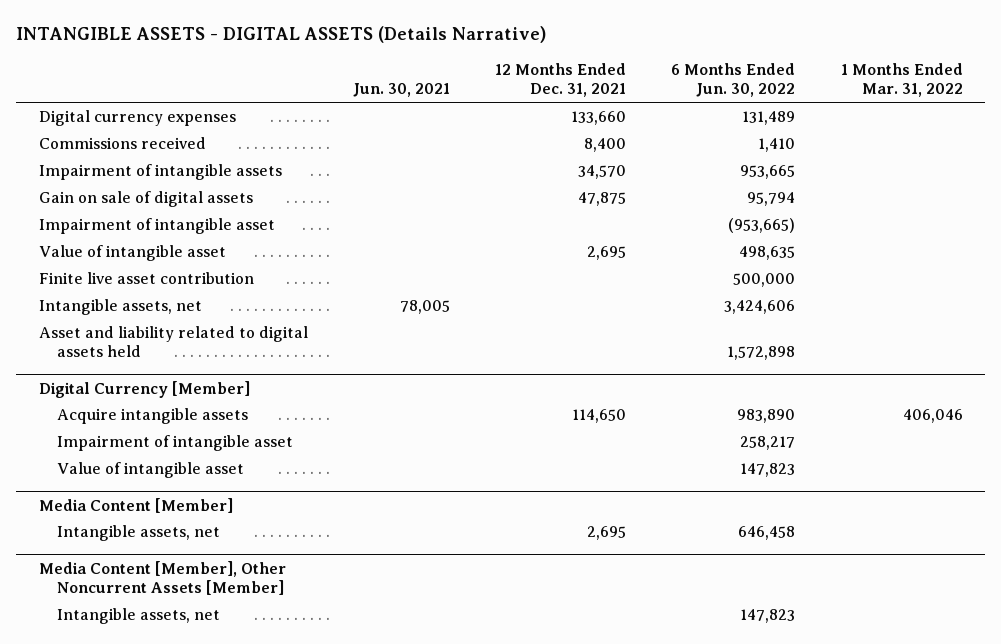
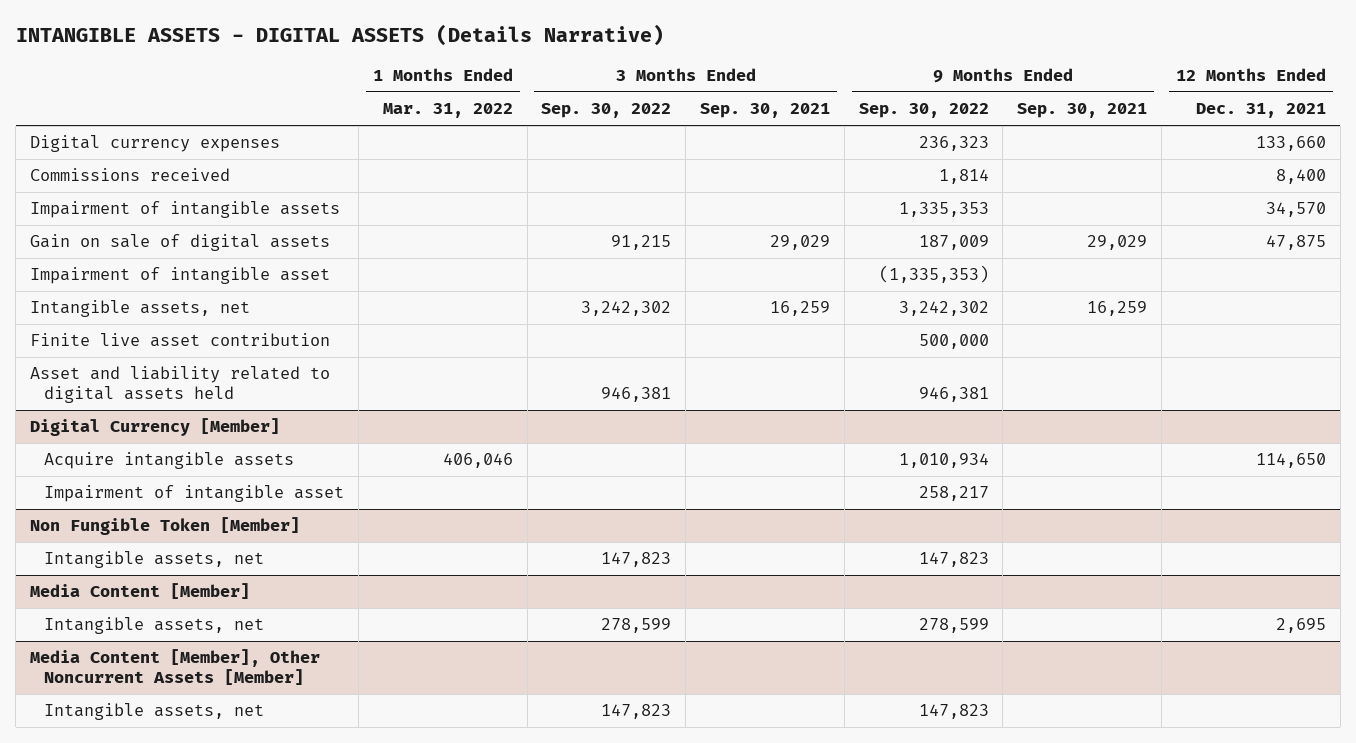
- | Jun. 30, 2021 | 12 Months Ended Dec. 31, 2021 | 6 Months Ended Jun. 30, 2022 | 1 Months Ended Mar. 31, 2022
+ | 1 Months Ended Mar. 31, 2022 | 3 Months Ended Sep. 30, 2022 | 3 Months Ended Sep. 30, 2021 | 9 Months Ended Sep. 30, 2022 | 9 Months Ended Sep. 30, 2021 | 12 Months Ended Dec. 31, 2021
- Value of intangible asset | | 2,695 | 498,635 |
moved down: Finite live asset contribution | | | | 500,000 | |
@ Digital Currency [Member]
- Value of intangible asset | | | 147,823 |
+ Non Fungible Token [Member]
+ Intangible assets, net | | 147,823 | | 147,823 | |

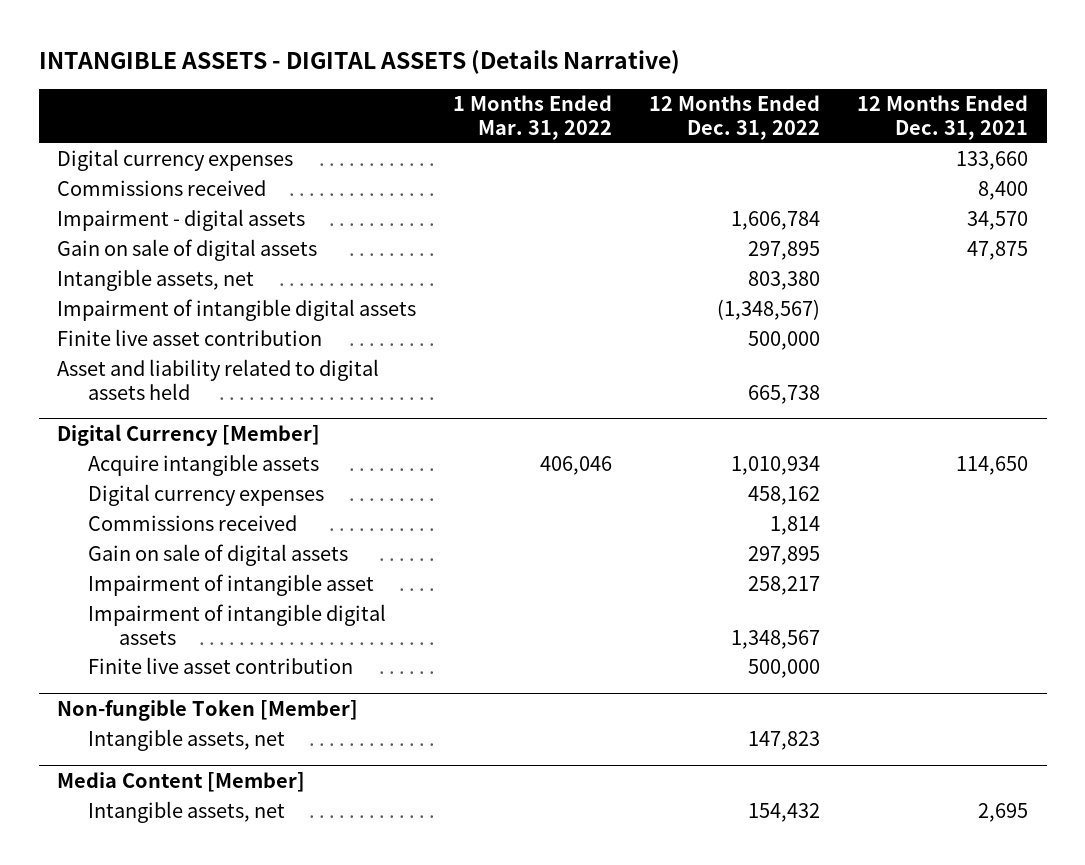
- | 1 Months Ended Mar. 31, 2022 | 3 Months Ended Sep. 30, 2022 | 3 Months Ended Sep. 30, 2021 | 9 Months Ended Sep. 30, 2022 | 9 Months Ended Sep. 30, 2021 | 12 Months Ended Dec. 31, 2021
+ | 1 Months Ended Mar. 31, 2022 | 12 Months Ended Dec. 31, 2022 | 12 Months Ended Dec. 31, 2021
- Impairment of intangible assets | | | | 1,335,353 | | 34,570
+ Impairment - digital assets | | 1,606,784 | 34,570
- Impairment of intangible asset | | | | (1,335,353) | |
+ Impairment of intangible digital assets | | (1,348,567) |
@ Digital Currency [Member]
+ Digital currency expenses | | 458,162 |
+ Commissions received | | 1,814 |
+ Gain on sale of digital assets | | 297,895 |
- Non Fungible Token [Member]
@ Digital Currency [Member]
+ Impairment of intangible digital assets | | 1,348,567 |
+ Finite live asset contribution | | 500,000 |
+ Non-fungible Token [Member]
- Media Content [Member], Other Noncurrent Assets [Member]
- Intangible assets, net | | 147,823 | | 147,823 | |

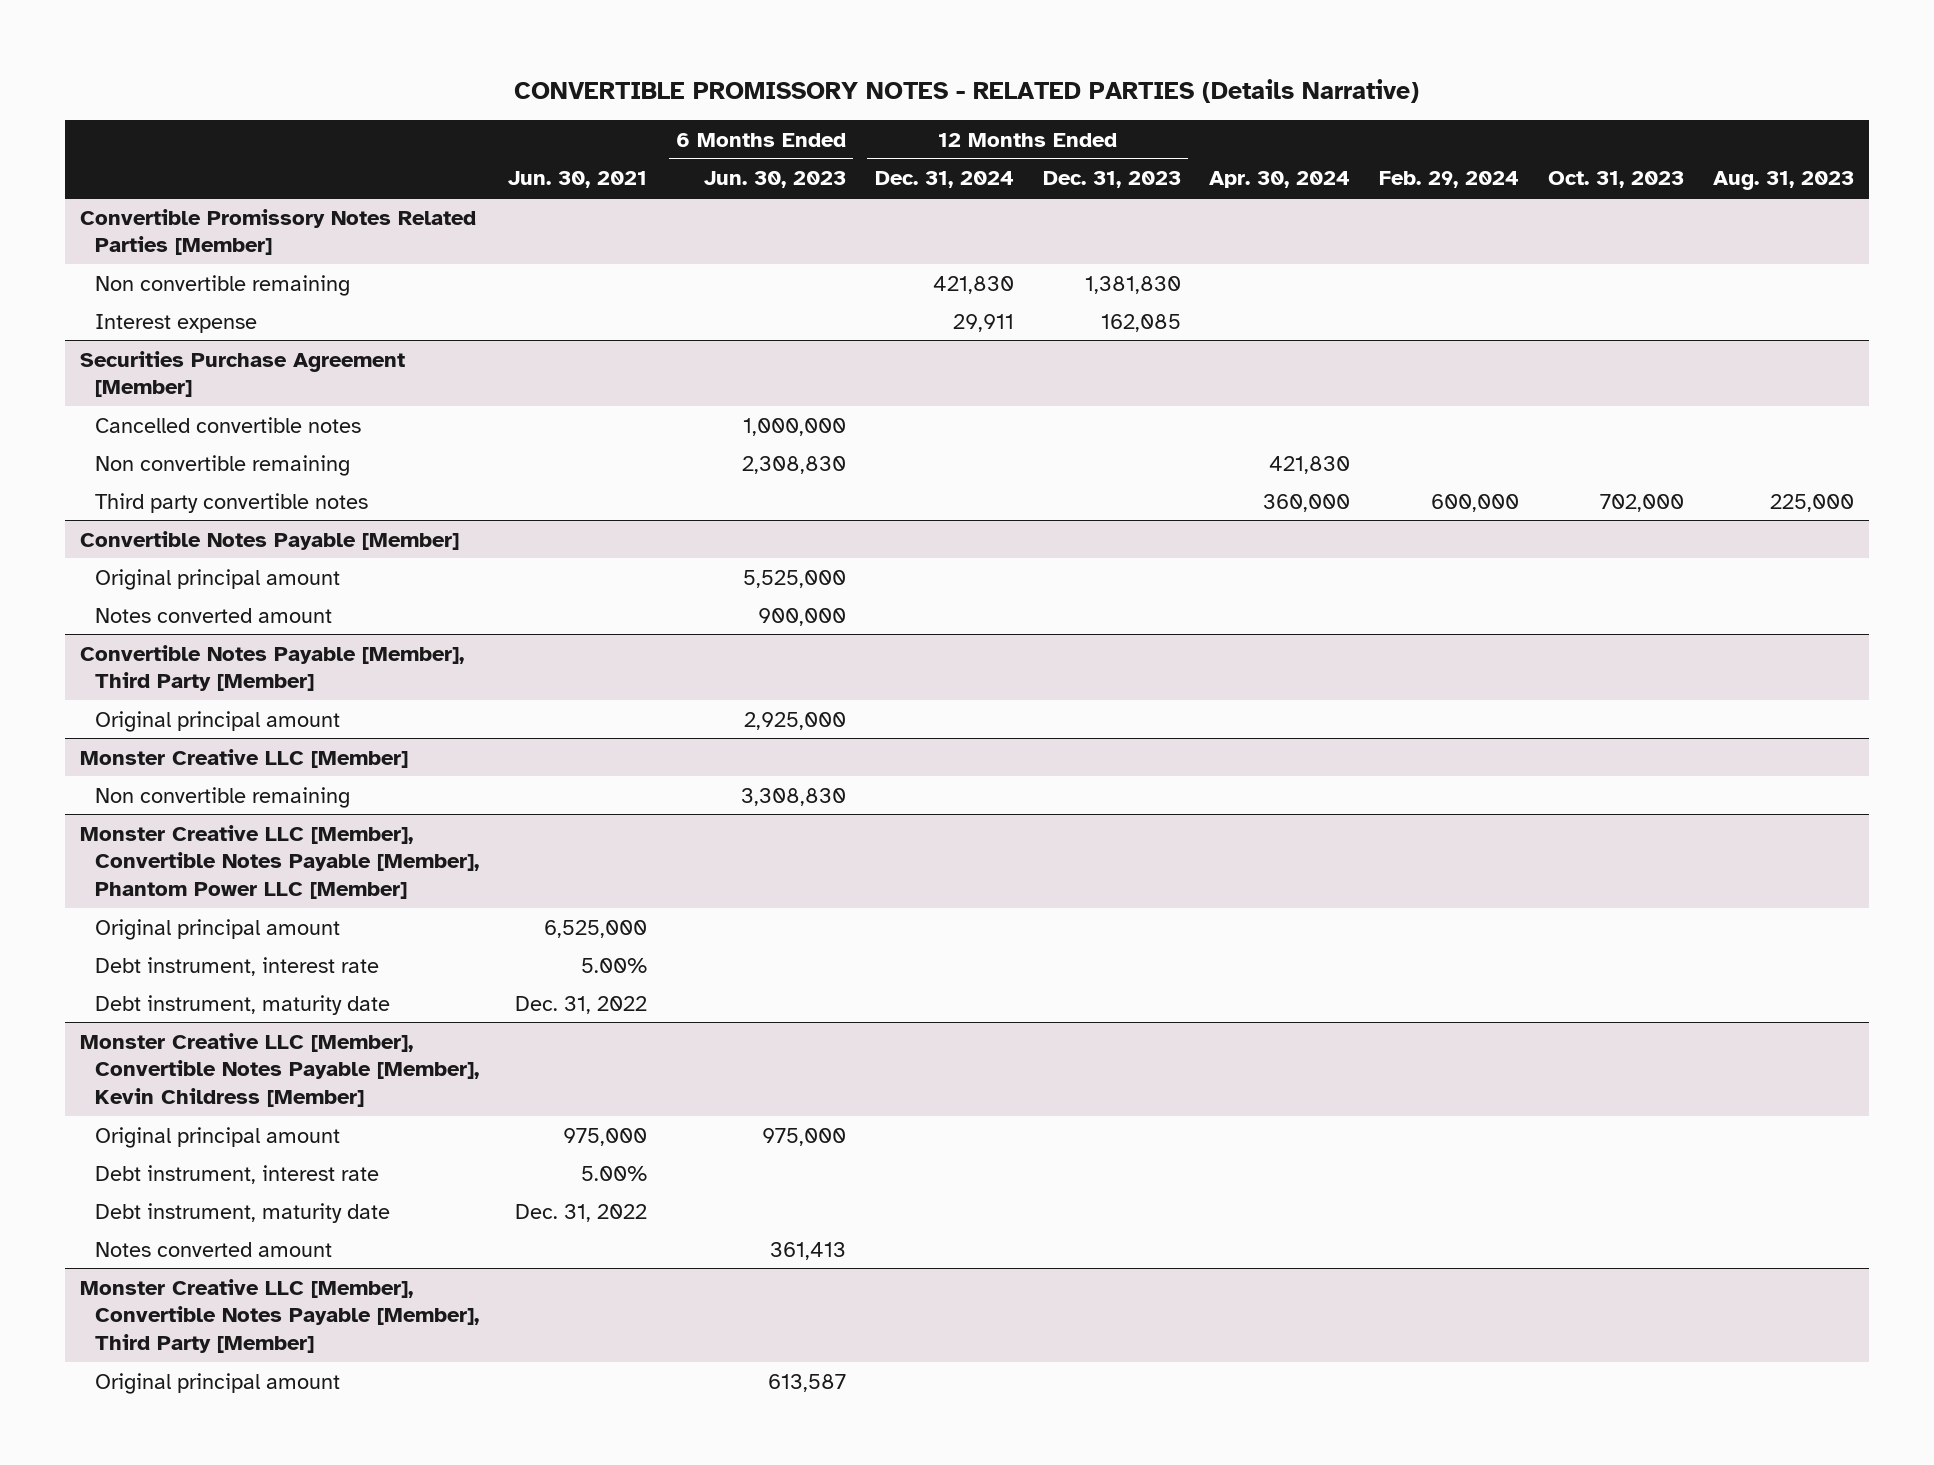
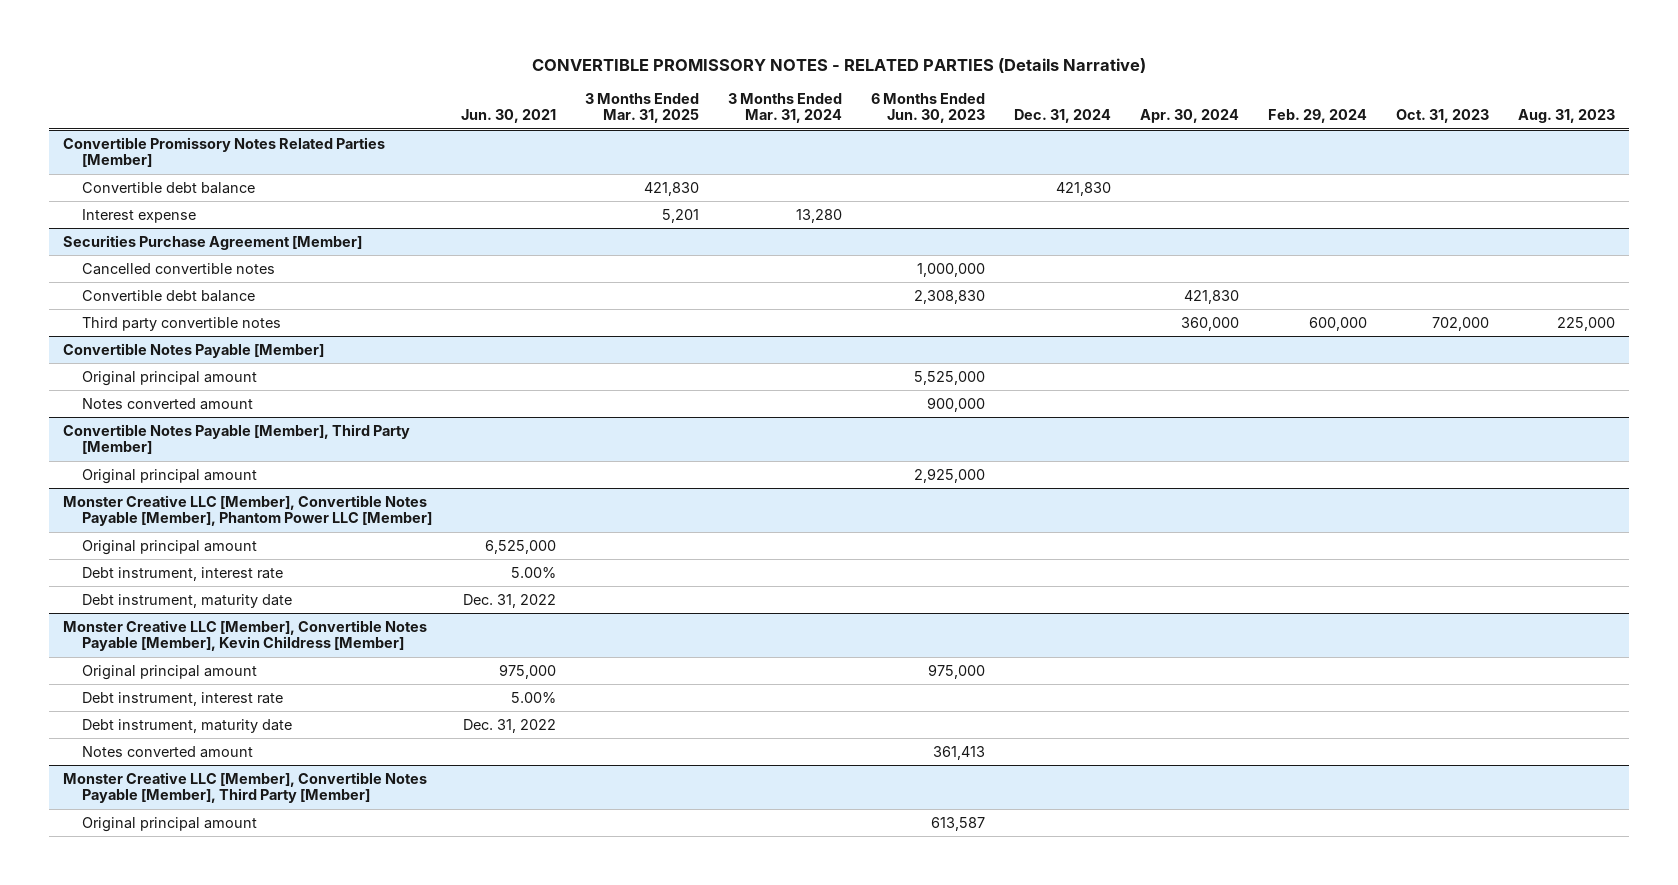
- | Jun. 30, 2021 | 6 Months Ended Jun. 30, 2023 | 12 Months Ended Dec. 31, 2024 | 12 Months Ended Dec. 31, 2023 | Apr. 30, 2024 | Feb. 29, 2024 | Oct. 31, 2023 | Aug. 31, 2023
+ | Jun. 30, 2021 | 3 Months Ended Mar. 31, 2025 | 3 Months Ended Mar. 31, 2024 | 6 Months Ended Jun. 30, 2023 | Dec. 31, 2024 | Apr. 30, 2024 | Feb. 29, 2024 | Oct. 31, 2023 | Aug. 31, 2023
@ Convertible Promissory Notes Related Parties [Member]
- Non convertible remaining | | | 421,830 | 1,381,830 | | | |
+ Convertible debt balance | | 421,830 | | | 421,830 | | | |
@ Securities Purchase Agreement [Member]
- Non convertible remaining | | 2,308,830 | | | 421,830 | | |
+ Convertible debt balance | | | | 2,308,830 | | 421,830 | | |
- Monster Creative LLC [Member]
- Non convertible remaining | | 3,308,830 | | | | | |

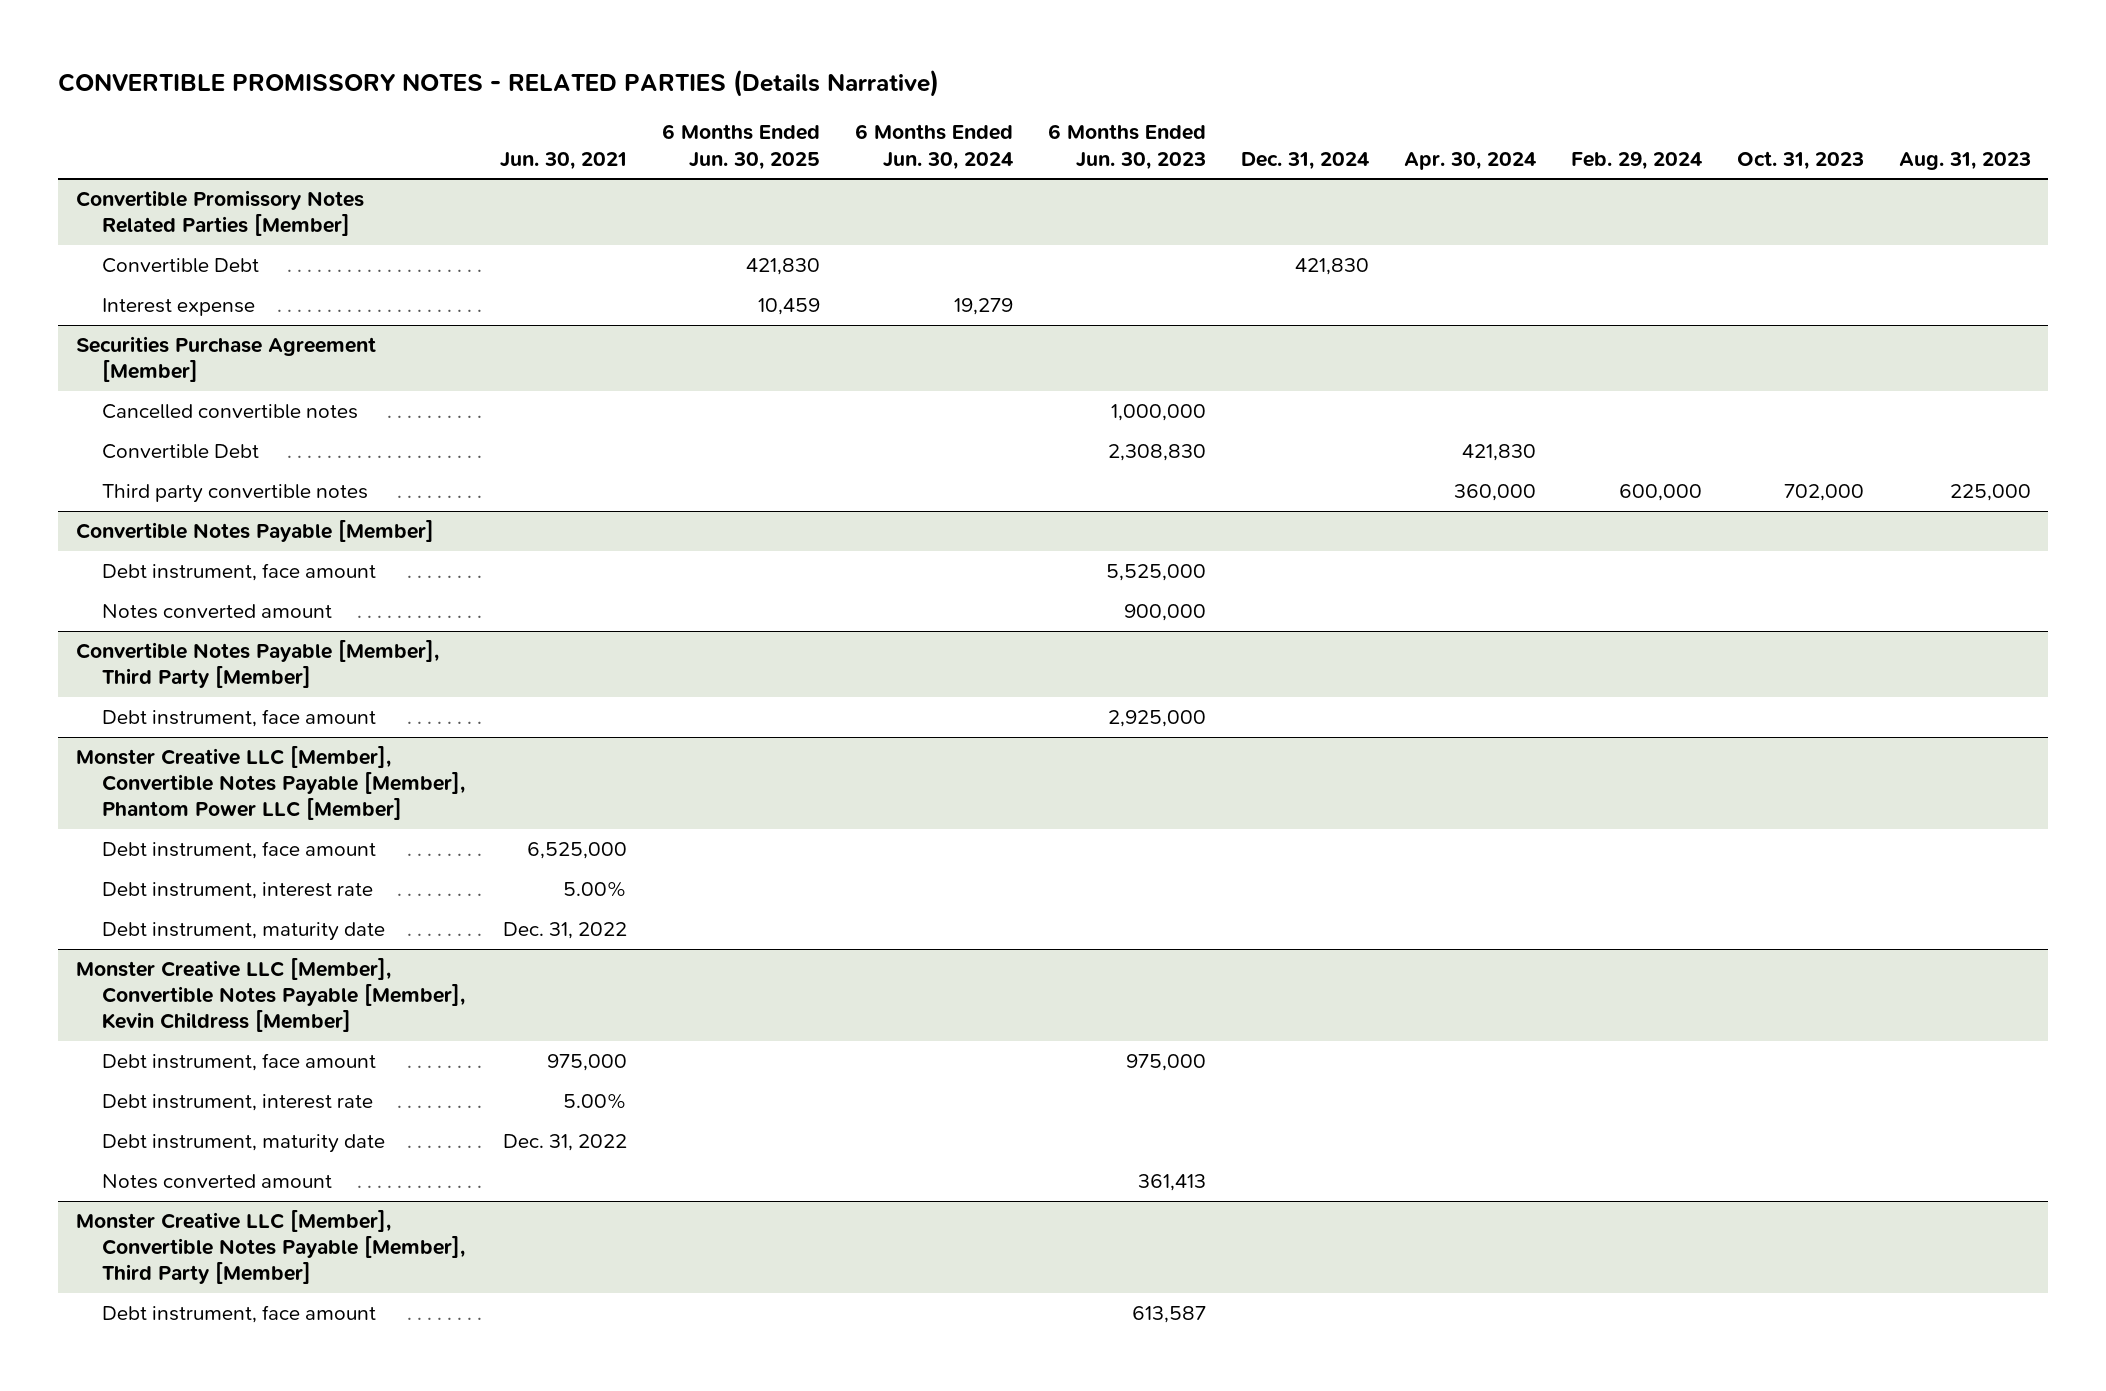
- | Jun. 30, 2021 | 3 Months Ended Mar. 31, 2025 | 3 Months Ended Mar. 31, 2024 | 6 Months Ended Jun. 30, 2023 | Dec. 31, 2024 | Apr. 30, 2024 | Feb. 29, 2024 | Oct. 31, 2023 | Aug. 31, 2023
+ | Jun. 30, 2021 | 6 Months Ended Jun. 30, 2025 | 6 Months Ended Jun. 30, 2024 | 6 Months Ended Jun. 30, 2023 | Dec. 31, 2024 | Apr. 30, 2024 | Feb. 29, 2024 | Oct. 31, 2023 | Aug. 31, 2023
@ Convertible Promissory Notes Related Parties [Member]
- Convertible debt balance | | 421,830 | | | 421,830 | | | |
+ Convertible Debt | | 421,830 | | | 421,830 | | | |
@ Securities Purchase Agreement [Member]
- Convertible debt balance | | | | 2,308,830 | | 421,830 | | |
+ Convertible Debt | | | | 2,308,830 | | 421,830 | | |
@ Convertible Notes Payable [Member]
- Original principal amount | | | | 5,525,000 | | | | |
+ Debt instrument, face amount | | | | 5,525,000 | | | | |
@ Convertible Notes Payable [Member], Third Party [Member]
- Original principal amount | | | | 2,925,000 | | | | |
+ Debt instrument, face amount | | | | 2,925,000 | | | | |
@ Monster Creative LLC [Member], Convertible Notes Payable [Member], Phantom Power LLC [Member]
- Original principal amount | 6,525,000 | | | | | | | |
+ Debt instrument, face amount | 6,525,000 | | | | | | | |
@ Monster Creative LLC [Member], Convertible Notes Payable [Member], Kevin Childress [Member]
- Original principal amount | 975,000 | | | 975,000 | | | | |
+ Debt instrument, face amount | 975,000 | | | 975,000 | | | | |
@ Monster Creative LLC [Member], Convertible Notes Payable [Member], Third Party [Member]
- Original principal amount | | | | 613,587 | | | | |
+ Debt instrument, face amount | | | | 613,587 | | | | |

